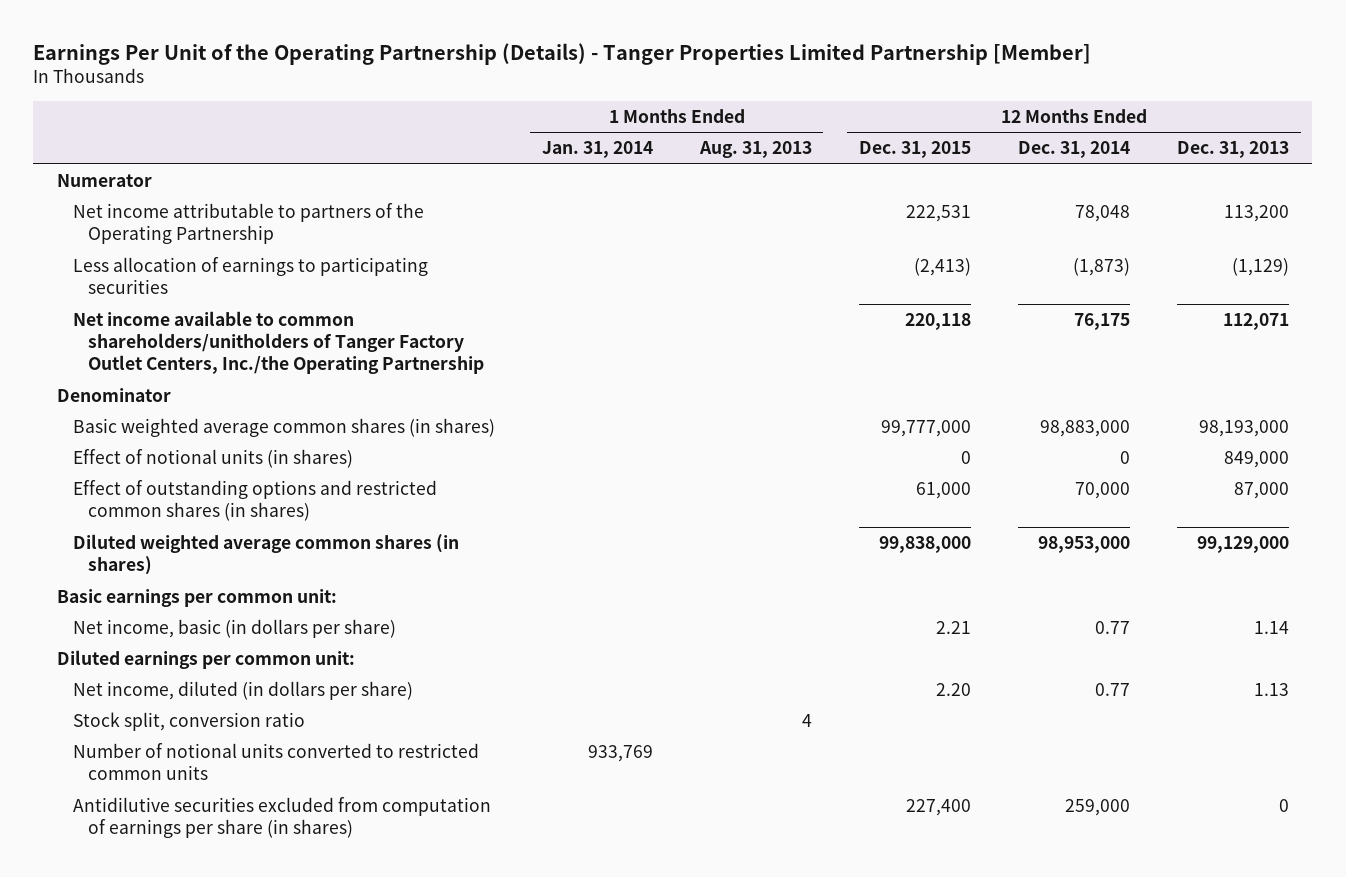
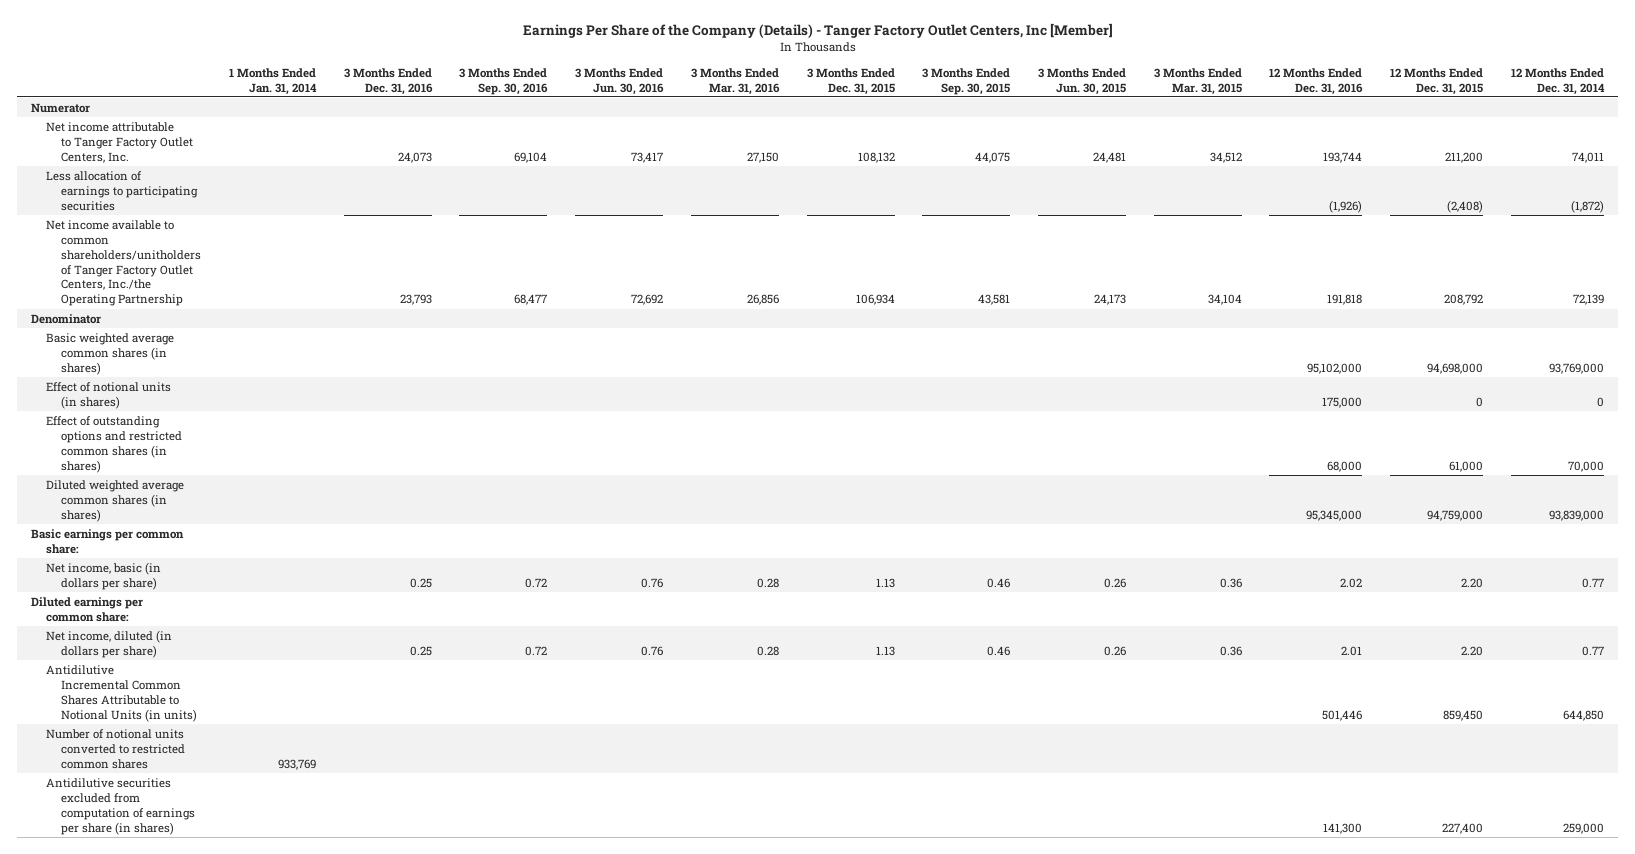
- Earnings Per Unit of the Operating Partnership (Details) - Tanger Properties Limited Partnership [Member]
+ Earnings Per Share of the Company (Details) - Tanger Factory Outlet Centers, Inc [Member]
- | 1 Months Ended Jan. 31, 2014 | 1 Months Ended Aug. 31, 2013 | 12 Months Ended Dec. 31, 2015 | 12 Months Ended Dec. 31, 2014 | 12 Months Ended Dec. 31, 2013
+ | 1 Months Ended Jan. 31, 2014 | 3 Months Ended Dec. 31, 2016 | 3 Months Ended Sep. 30, 2016 | 3 Months Ended Jun. 30, 2016 | 3 Months Ended Mar. 31, 2016 | 3 Months Ended Dec. 31, 2015 | 3 Months Ended Sep. 30, 2015 | 3 Months Ended Jun. 30, 2015 | 3 Months Ended Mar. 31, 2015 | 12 Months Ended Dec. 31, 2016 | 12 Months Ended Dec. 31, 2015 | 12 Months Ended Dec. 31, 2014
- Net income attributable to partners of the Operating Partnership | | | 222,531 | 78,048 | 113,200
- Less allocation of earnings to participating securities | | | (2,413) | (1,873) | (1,129)
- Net income available to common shareholders/unitholders of Tanger Factory Outlet Centers, Inc./the Operating Partnership | | | 220,118 | 76,175 | 112,071
+ Net income attributable to Tanger Factory Outlet Centers, Inc. | | 24,073 | 69,104 | 73,417 | 27,150 | 108,132 | 44,075 | 24,481 | 34,512 | 193,744 | 211,200 | 74,011
+ Less allocation of earnings to participating securities | | | | | | | | | | (1,926) | (2,408) | (1,872)
+ Net income available to common shareholders/unitholders of Tanger Factory Outlet Centers, Inc./the Operating Partnership | | 23,793 | 68,477 | 72,692 | 26,856 | 106,934 | 43,581 | 24,173 | 34,104 | 191,818 | 208,792 | 72,139
- Basic weighted average common shares (in shares) | | | 99,777,000 | 98,883,000 | 98,193,000
+ Basic weighted average common shares (in shares) | | | | | | | | | | 95,102,000 | 94,698,000 | 93,769,000
- Diluted weighted average common shares (in shares) | | | 99,838,000 | 98,953,000 | 99,129,000
- Basic earnings per common unit:
- Net income, basic (in dollars per share) | | | 2.21 | 0.77 | 1.14
- Diluted earnings per common unit:
+ Diluted weighted average common shares (in shares) | | | | | | | | | | 95,345,000 | 94,759,000 | 93,839,000
+ Basic earnings per common share:
+ Net income, basic (in dollars per share) | | 0.25 | 0.72 | 0.76 | 0.28 | 1.13 | 0.46 | 0.26 | 0.36 | 2.02 | 2.20 | 0.77
+ Diluted earnings per common share:
- Stock split, conversion ratio | | 4 | | |
- Number of notional units converted to restricted common units | 933,769 | | | |
+ Antidilutive Incremental Common Shares Attributable to Notional Units (in units) | | | | | | | | | | 501,446 | 859,450 | 644,850
+ Number of notional units converted to restricted common shares | 933,769 | | | | | | | | | | |

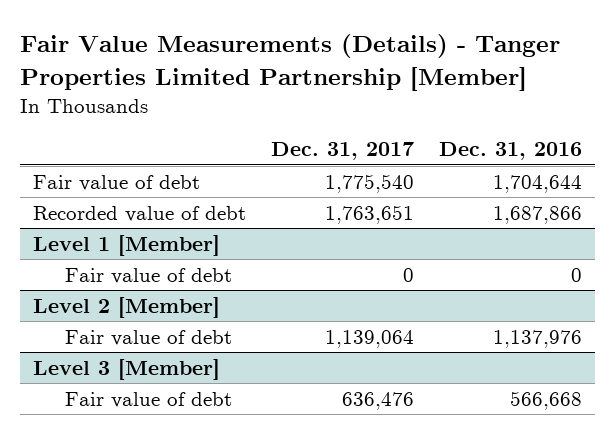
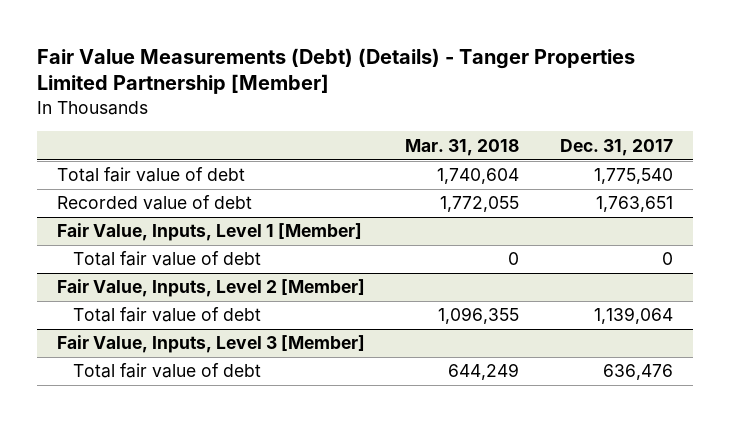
- Fair Value Measurements (Details) - Tanger Properties Limited Partnership [Member]
+ Fair Value Measurements (Debt) (Details) - Tanger Properties Limited Partnership [Member]
- | Dec. 31, 2017 | Dec. 31, 2016
+ | Mar. 31, 2018 | Dec. 31, 2017
- Fair value of debt | 1,775,540 | 1,704,644
+ Total fair value of debt | 1,740,604 | 1,775,540
- Level 1 [Member]
- Fair value of debt | 0 | 0
- Level 2 [Member]
- Fair value of debt | 1,139,064 | 1,137,976
- Level 3 [Member]
- Fair value of debt | 636,476 | 566,668
+ Fair Value, Inputs, Level 1 [Member]
+ Total fair value of debt | 0 | 0
+ Fair Value, Inputs, Level 2 [Member]
+ Total fair value of debt | 1,096,355 | 1,139,064
+ Fair Value, Inputs, Level 3 [Member]
+ Total fair value of debt | 644,249 | 636,476

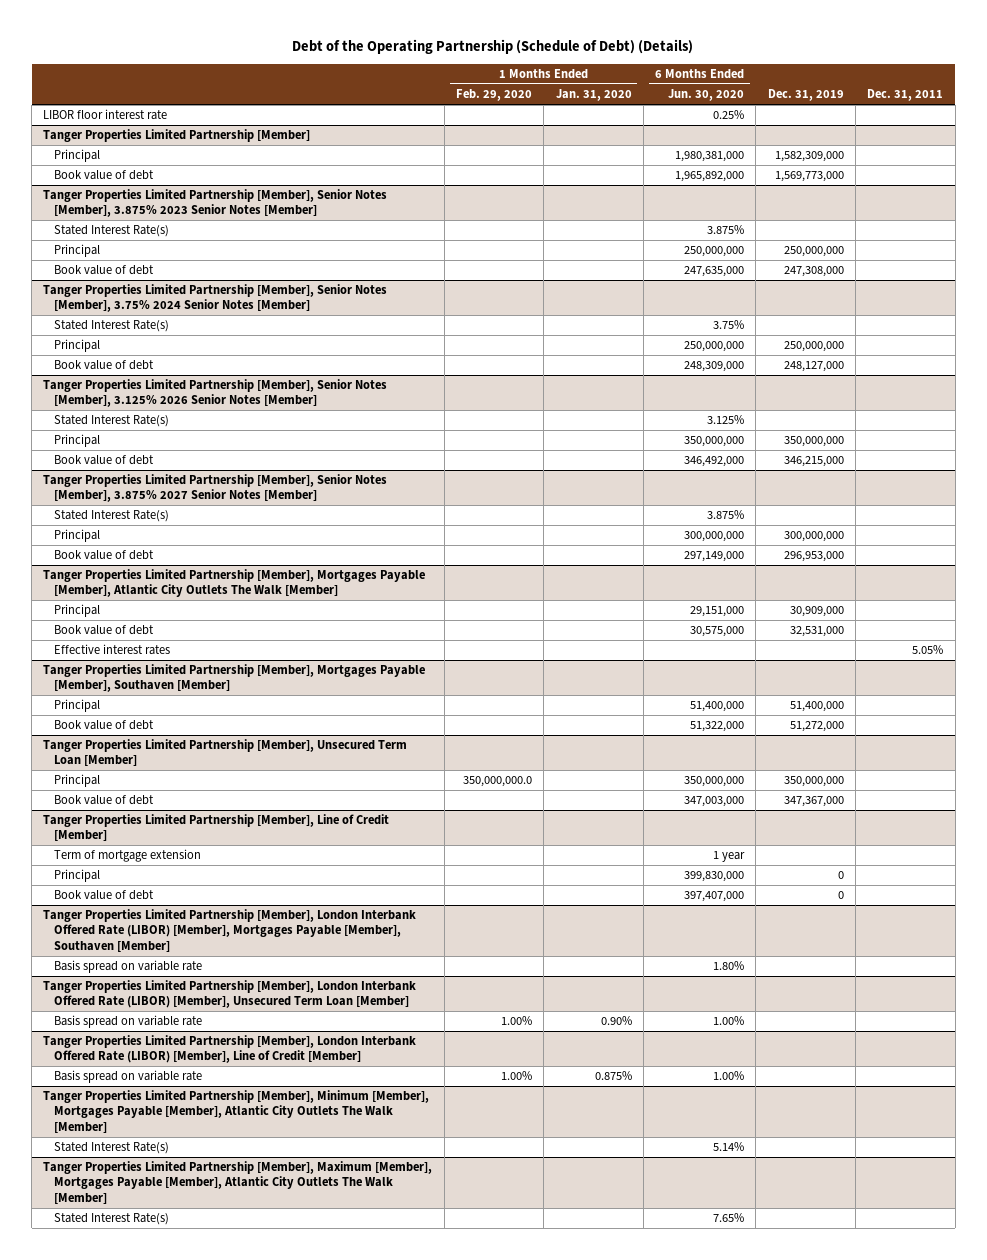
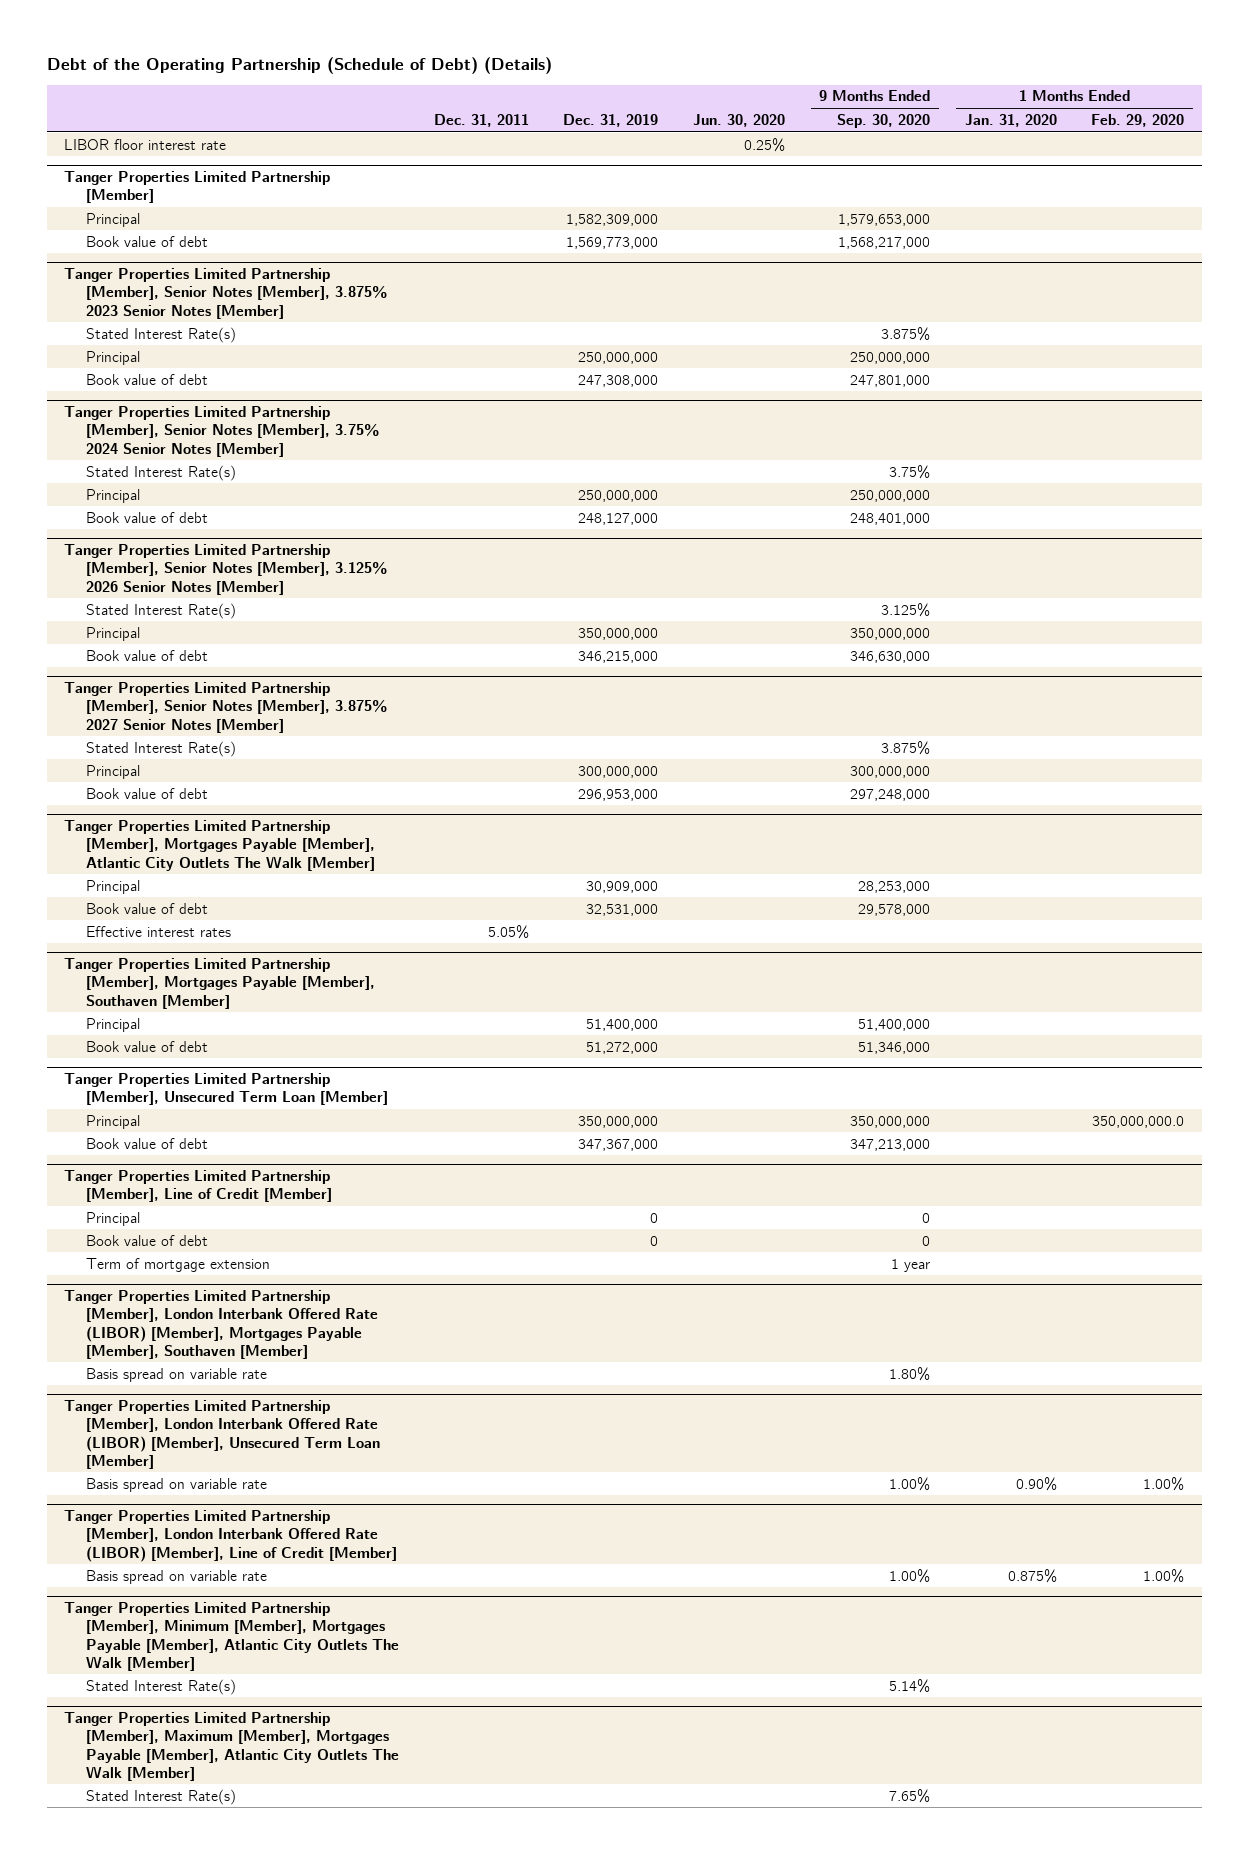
- | 1 Months Ended Feb. 29, 2020 | 1 Months Ended Jan. 31, 2020 | 6 Months Ended Jun. 30, 2020 | Dec. 31, 2019 | Dec. 31, 2011
+ | Dec. 31, 2011 | Dec. 31, 2019 | Jun. 30, 2020 | 9 Months Ended Sep. 30, 2020 | 1 Months Ended Jan. 31, 2020 | 1 Months Ended Feb. 29, 2020
@ Tanger Properties Limited Partnership [Member], Line of Credit [Member]
moved down: Term of mortgage extension | | | | 1 year | |

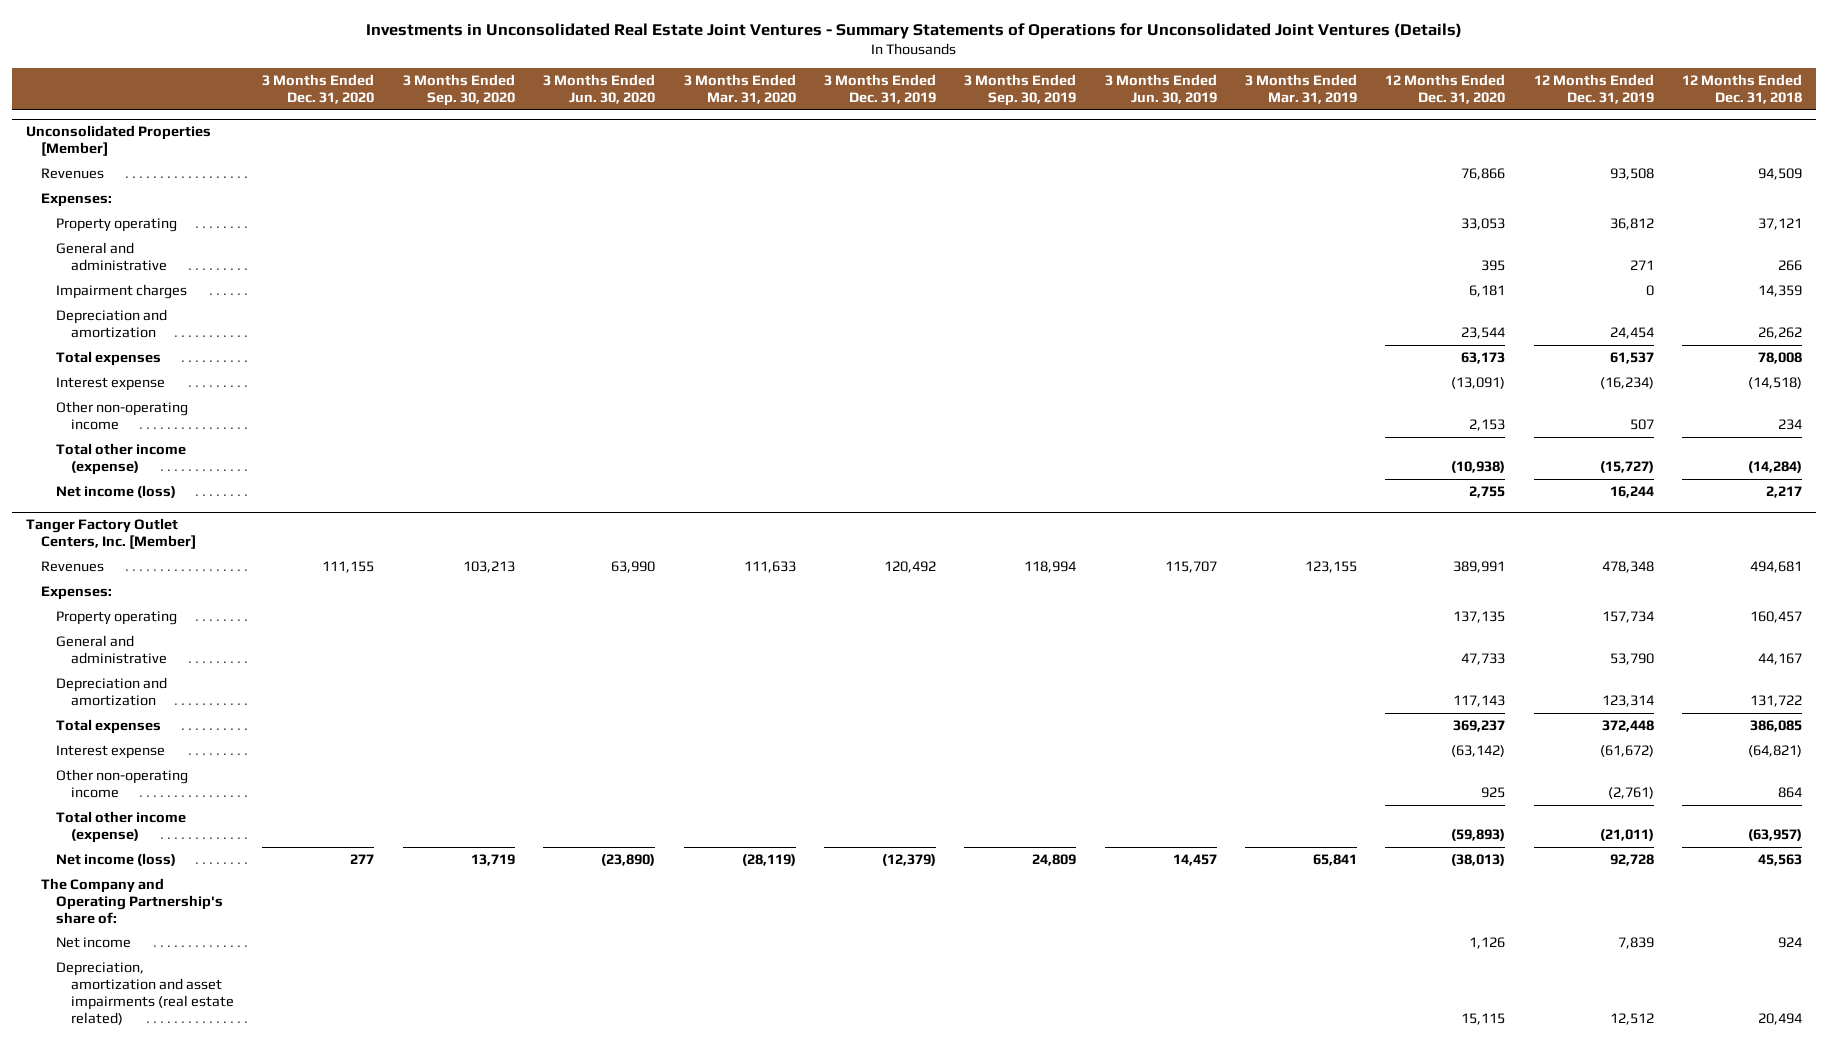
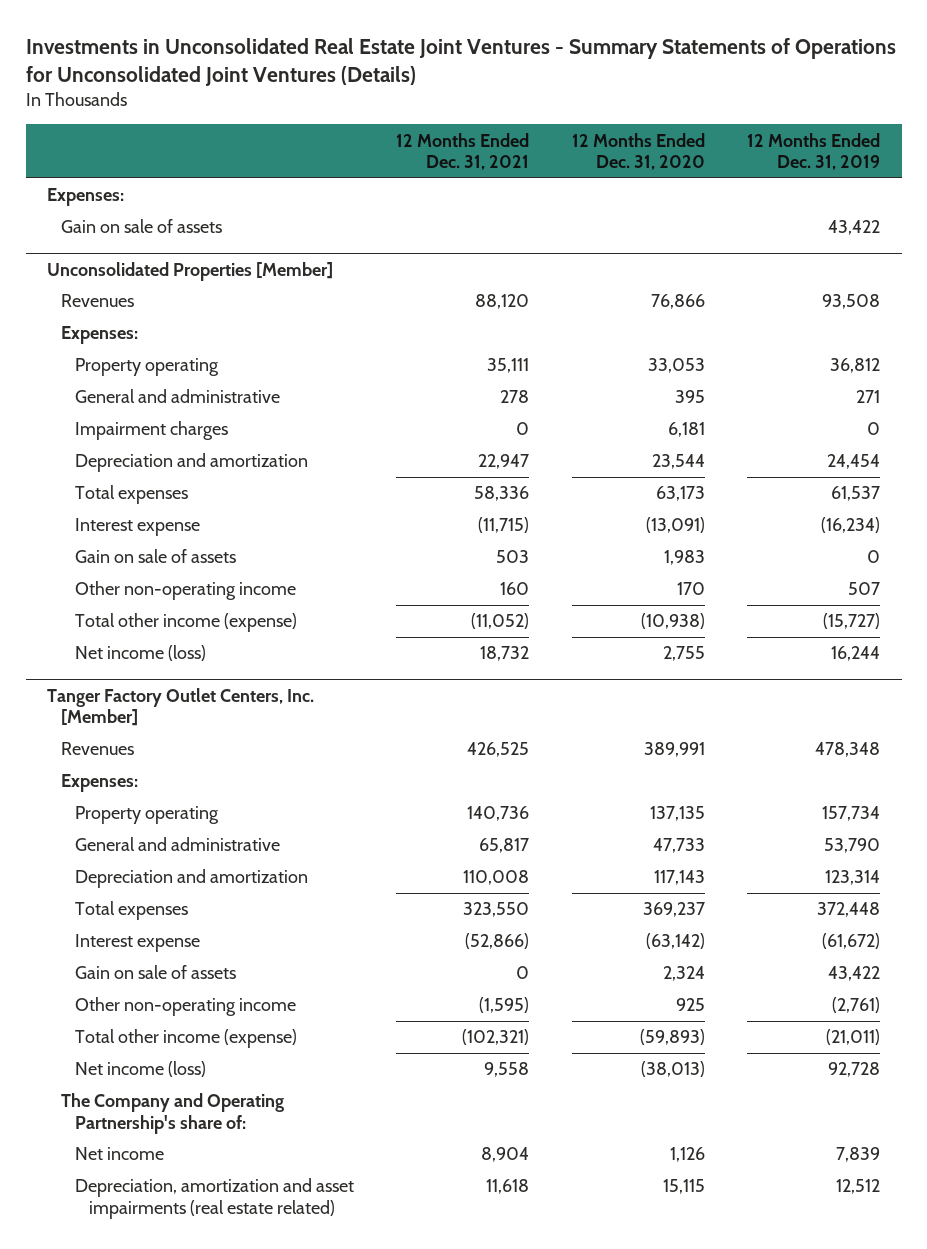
- | 3 Months Ended Dec. 31, 2020 | 3 Months Ended Sep. 30, 2020 | 3 Months Ended Jun. 30, 2020 | 3 Months Ended Mar. 31, 2020 | 3 Months Ended Dec. 31, 2019 | 3 Months Ended Sep. 30, 2019 | 3 Months Ended Jun. 30, 2019 | 3 Months Ended Mar. 31, 2019 | 12 Months Ended Dec. 31, 2020 | 12 Months Ended Dec. 31, 2019 | 12 Months Ended Dec. 31, 2018
+ | 12 Months Ended Dec. 31, 2021 | 12 Months Ended Dec. 31, 2020 | 12 Months Ended Dec. 31, 2019
+ Expenses:
+ Gain on sale of assets | | | 43,422
@ Unconsolidated Properties [Member]
- Other non-operating income | | | | | | | | | 2,153 | 507 | 234
+ Gain on sale of assets | 503 | 1,983 | 0
+ Other non-operating income | 160 | 170 | 507
@ Tanger Factory Outlet Centers, Inc. [Member]
+ Gain on sale of assets | 0 | 2,324 | 43,422

